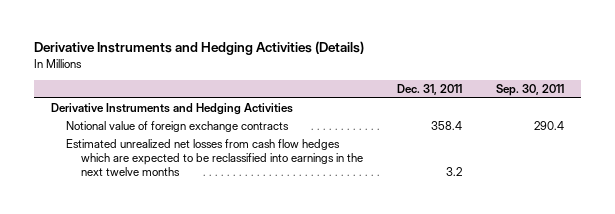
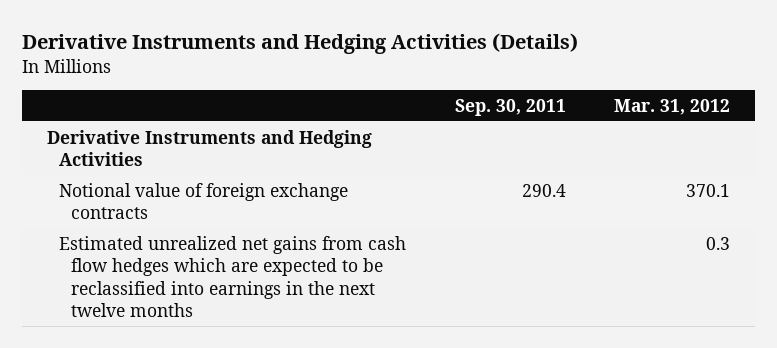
- | Dec. 31, 2011 | Sep. 30, 2011
+ | Sep. 30, 2011 | Mar. 31, 2012
- Estimated unrealized net losses from cash flow hedges which are expected to be reclassified into earnings in the next twelve months | 3.2 |
+ Estimated unrealized net gains from cash flow hedges which are expected to be reclassified into earnings in the next twelve months | | 0.3

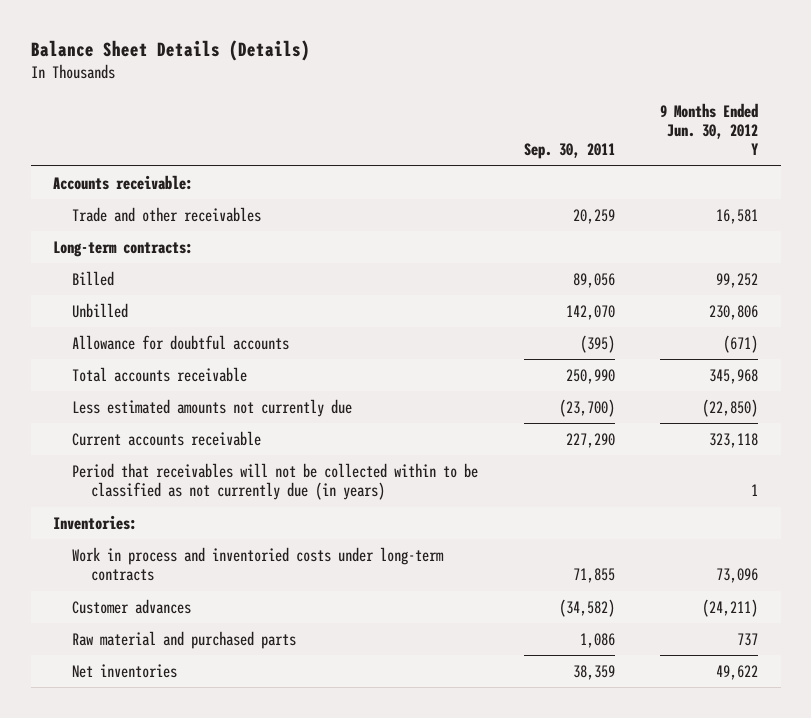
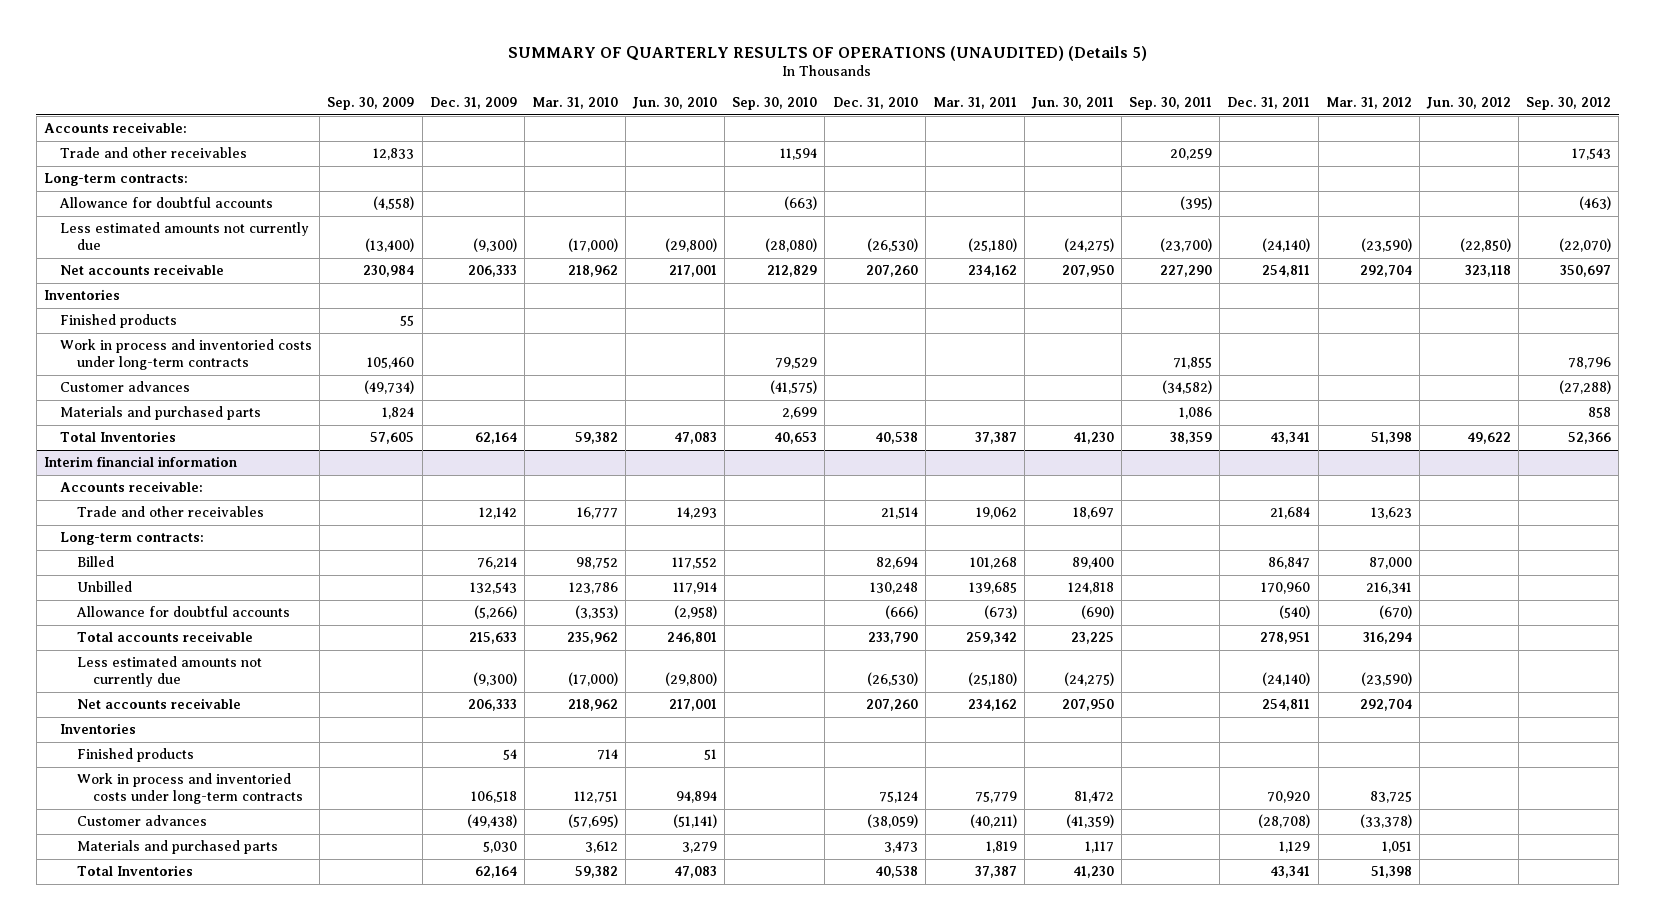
- Balance Sheet Details (Details)
+ SUMMARY OF QUARTERLY RESULTS OF OPERATIONS (UNAUDITED) (Details 5)
- | Sep. 30, 2011 | 9 Months Ended Jun. 30, 2012 Y
+ | Sep. 30, 2009 | Dec. 31, 2009 | Mar. 31, 2010 | Jun. 30, 2010 | Sep. 30, 2010 | Dec. 31, 2010 | Mar. 31, 2011 | Jun. 30, 2011 | Sep. 30, 2011 | Dec. 31, 2011 | Mar. 31, 2012 | Jun. 30, 2012 | Sep. 30, 2012
- Billed | 89,056 | 99,252
- Unbilled | 142,070 | 230,806
- Total accounts receivable | 250,990 | 345,968
- Current accounts receivable | 227,290 | 323,118
- Period that receivables will not be collected within to be classified as not currently due (in years) | | 1
- Inventories:
+ Net accounts receivable | 230,984 | 206,333 | 218,962 | 217,001 | 212,829 | 207,260 | 234,162 | 207,950 | 227,290 | 254,811 | 292,704 | 323,118 | 350,697
+ Inventories
+ Finished products | 55 | | | | | | | | | | | |
- Raw material and purchased parts | 1,086 | 737
- Net inventories | 38,359 | 49,622
+ Materials and purchased parts | 1,824 | | | | 2,699 | | | | 1,086 | | | | 858
+ Total Inventories | 57,605 | 62,164 | 59,382 | 47,083 | 40,653 | 40,538 | 37,387 | 41,230 | 38,359 | 43,341 | 51,398 | 49,622 | 52,366
+ Interim financial information
+ Accounts receivable:
+ Trade and other receivables | | 12,142 | 16,777 | 14,293 | | 21,514 | 19,062 | 18,697 | | 21,684 | 13,623 | |
+ Long-term contracts:
+ Billed | | 76,214 | 98,752 | 117,552 | | 82,694 | 101,268 | 89,400 | | 86,847 | 87,000 | |
+ Unbilled | | 132,543 | 123,786 | 117,914 | | 130,248 | 139,685 | 124,818 | | 170,960 | 216,341 | |
+ Allowance for doubtful accounts | | (5,266) | (3,353) | (2,958) | | (666) | (673) | (690) | | (540) | (670) | |
+ Total accounts receivable | | 215,633 | 235,962 | 246,801 | | 233,790 | 259,342 | 23,225 | | 278,951 | 316,294 | |
+ Less estimated amounts not currently due | | (9,300) | (17,000) | (29,800) | | (26,530) | (25,180) | (24,275) | | (24,140) | (23,590) | |
+ Net accounts receivable | | 206,333 | 218,962 | 217,001 | | 207,260 | 234,162 | 207,950 | | 254,811 | 292,704 | |
+ Inventories
+ Finished products | | 54 | 714 | 51 | | | | | | | | |
+ Work in process and inventoried costs under long-term contracts | | 106,518 | 112,751 | 94,894 | | 75,124 | 75,779 | 81,472 | | 70,920 | 83,725 | |
+ Customer advances | | (49,438) | (57,695) | (51,141) | | (38,059) | (40,211) | (41,359) | | (28,708) | (33,378) | |
+ Materials and purchased parts | | 5,030 | 3,612 | 3,279 | | 3,473 | 1,819 | 1,117 | | 1,129 | 1,051 | |
+ Total Inventories | | 62,164 | 59,382 | 47,083 | | 40,538 | 37,387 | 41,230 | | 43,341 | 51,398 | |

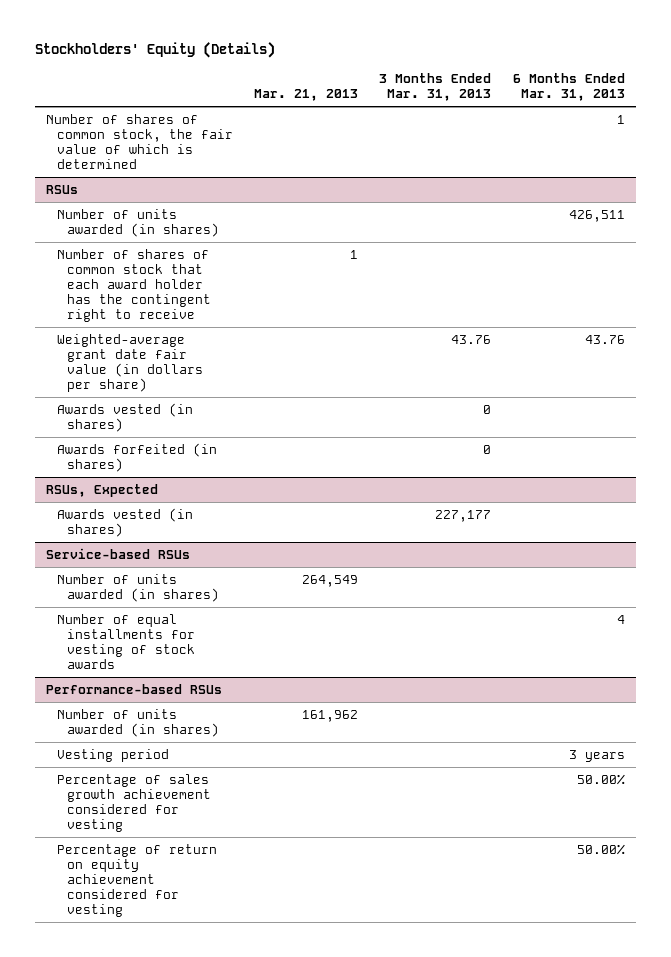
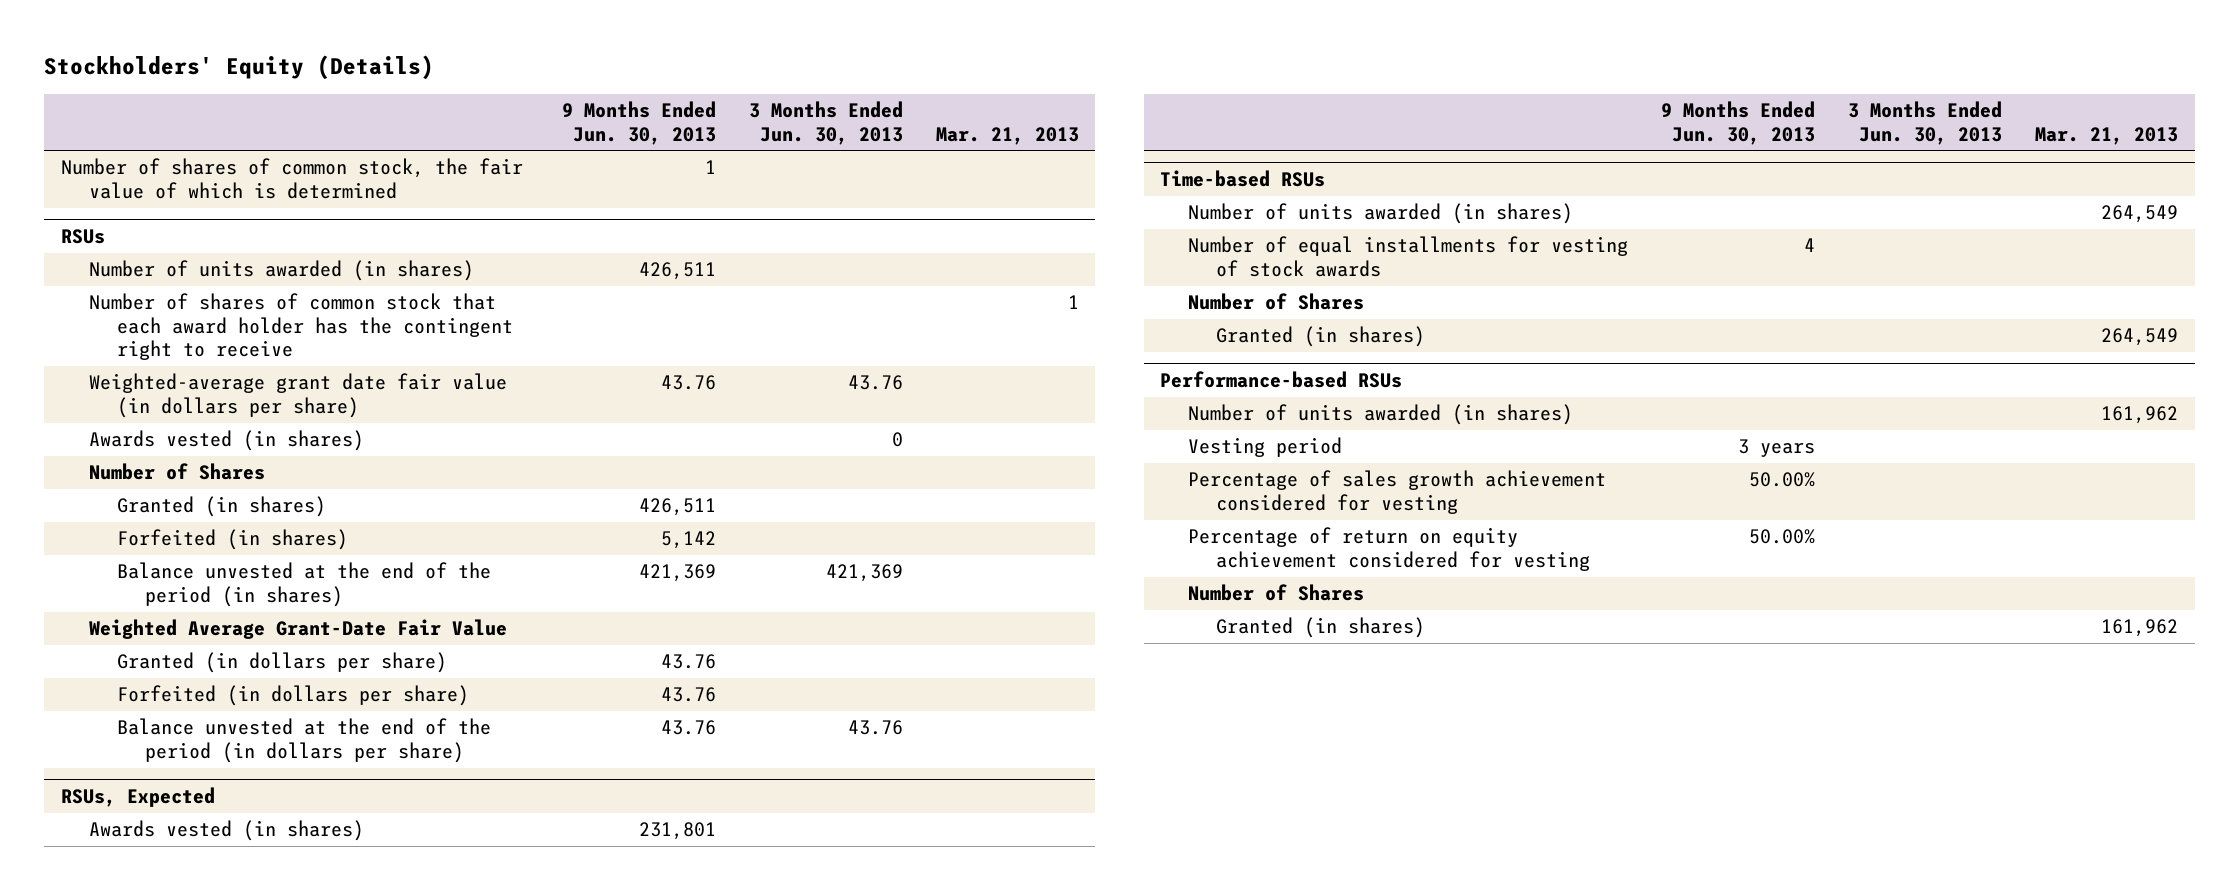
- | Mar. 21, 2013 | 3 Months Ended Mar. 31, 2013 | 6 Months Ended Mar. 31, 2013
+ | 9 Months Ended Jun. 30, 2013 | 3 Months Ended Jun. 30, 2013 | Mar. 21, 2013
@ RSUs
- Awards forfeited (in shares) | | 0 |
+ Number of Shares
+ Granted (in shares) | 426,511 | |
+ Forfeited (in shares) | 5,142 | |
+ Balance unvested at the end of the period (in shares) | 421,369 | 421,369 |
+ Weighted Average Grant-Date Fair Value
+ Granted (in dollars per share) | 43.76 | |
+ Forfeited (in dollars per share) | 43.76 | |
+ Balance unvested at the end of the period (in dollars per share) | 43.76 | 43.76 |
- Service-based RSUs
+ Time-based RSUs
+ Number of Shares
+ Granted (in shares) | | | 264,549
@ Performance-based RSUs
+ Number of Shares
+ Granted (in shares) | | | 161,962

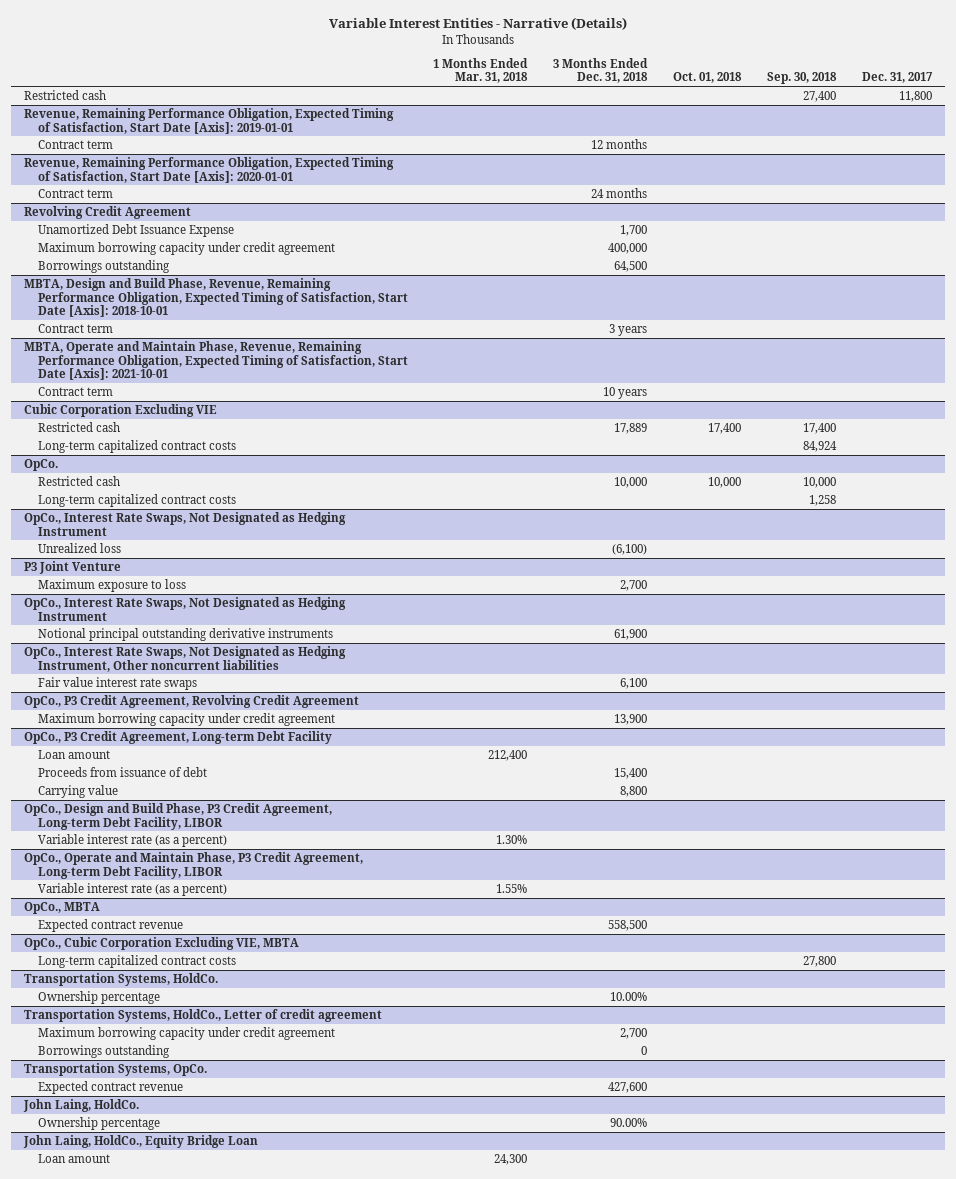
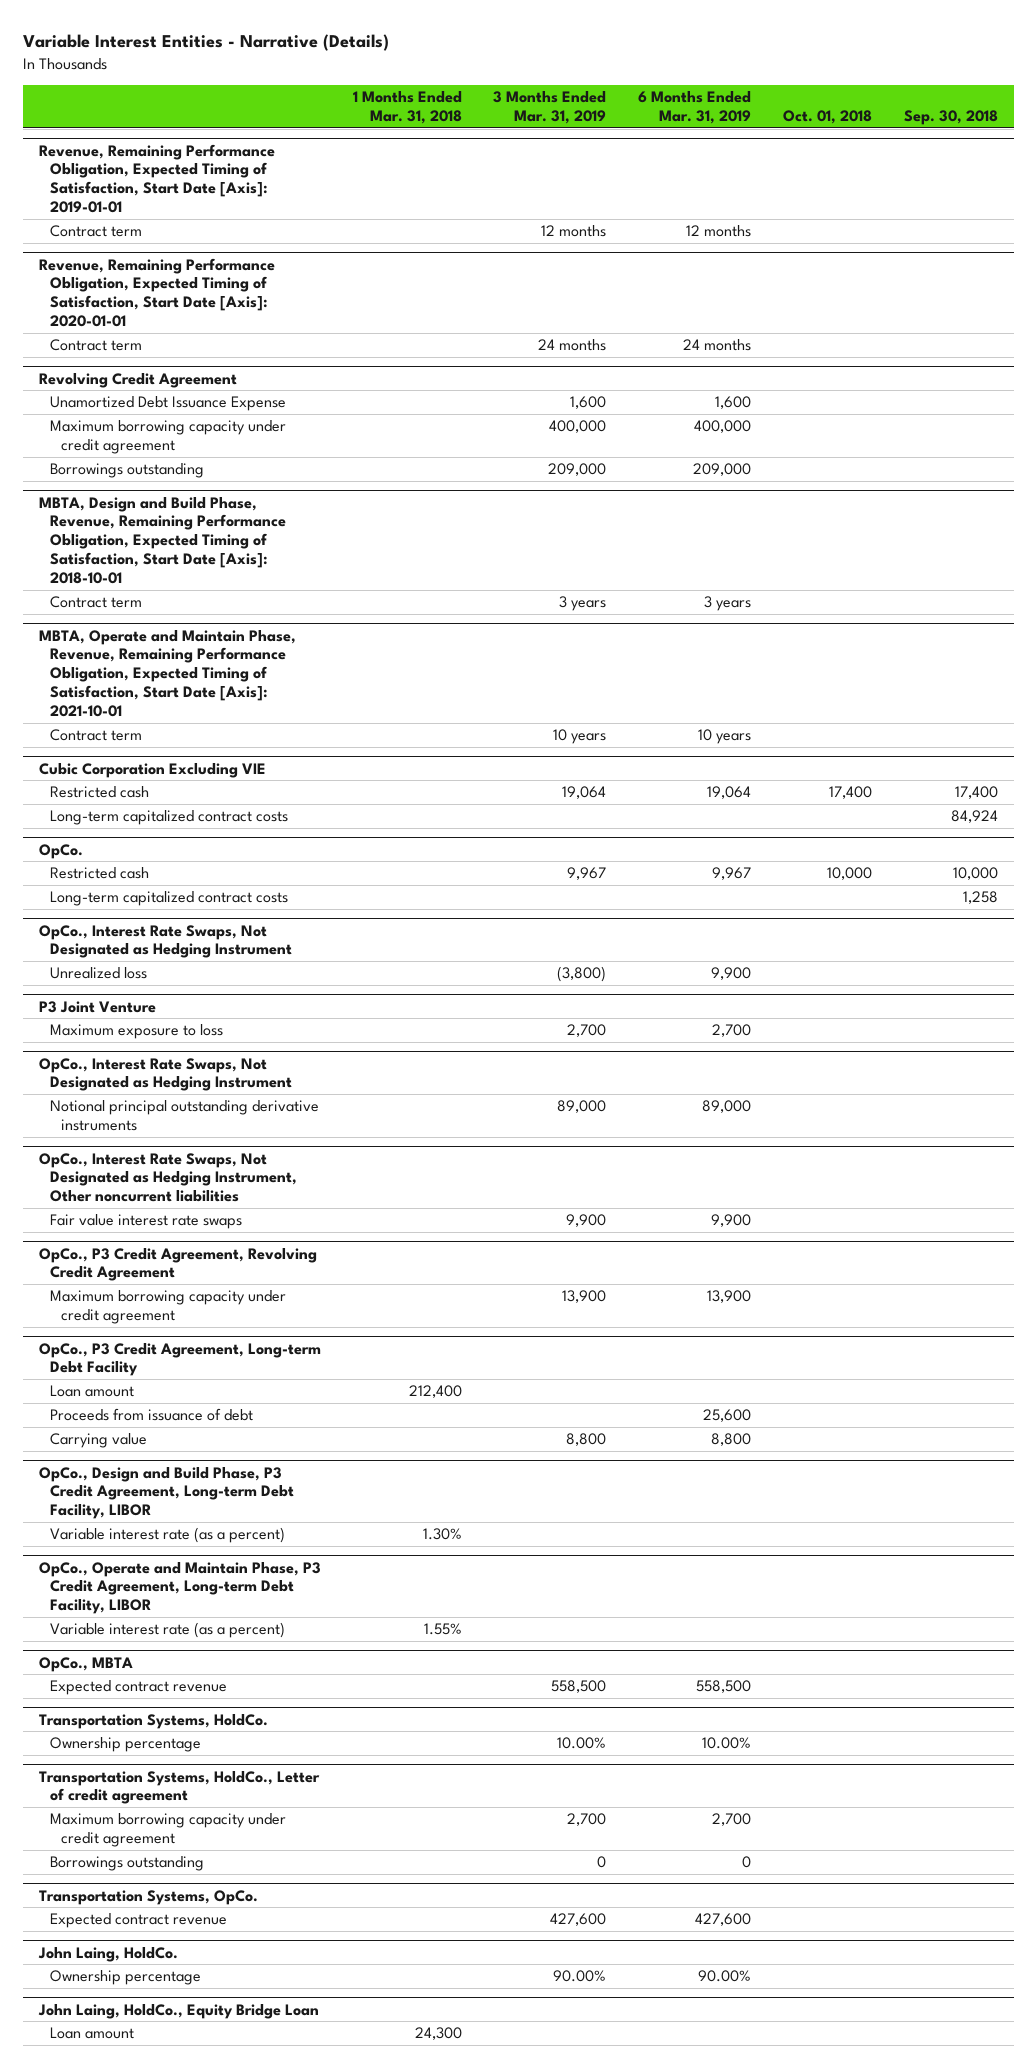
- | 1 Months Ended Mar. 31, 2018 | 3 Months Ended Dec. 31, 2018 | Oct. 01, 2018 | Sep. 30, 2018 | Dec. 31, 2017
+ | 1 Months Ended Mar. 31, 2018 | 3 Months Ended Mar. 31, 2019 | 6 Months Ended Mar. 31, 2019 | Oct. 01, 2018 | Sep. 30, 2018
- Restricted cash | | | | 27,400 | 11,800
- OpCo., Cubic Corporation Excluding VIE, MBTA
- Long-term capitalized contract costs | | | | 27,800 |

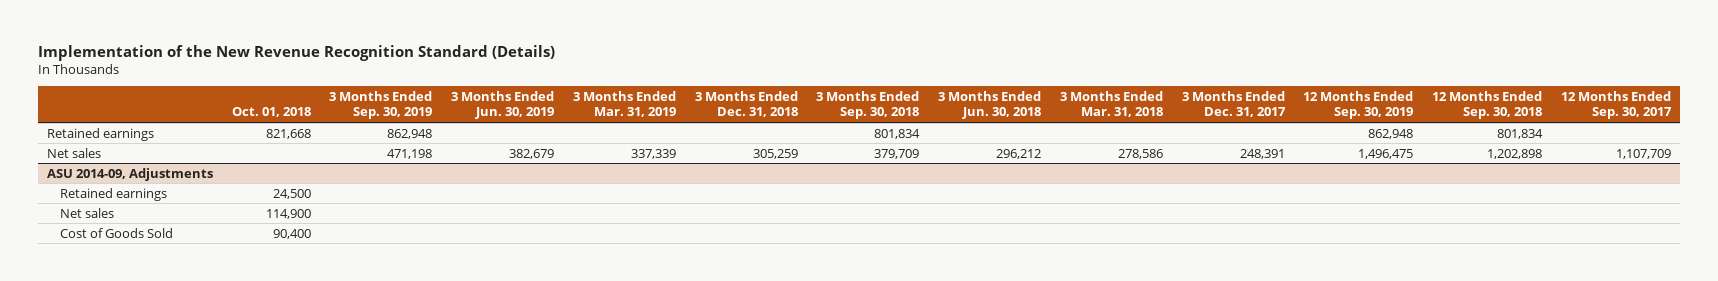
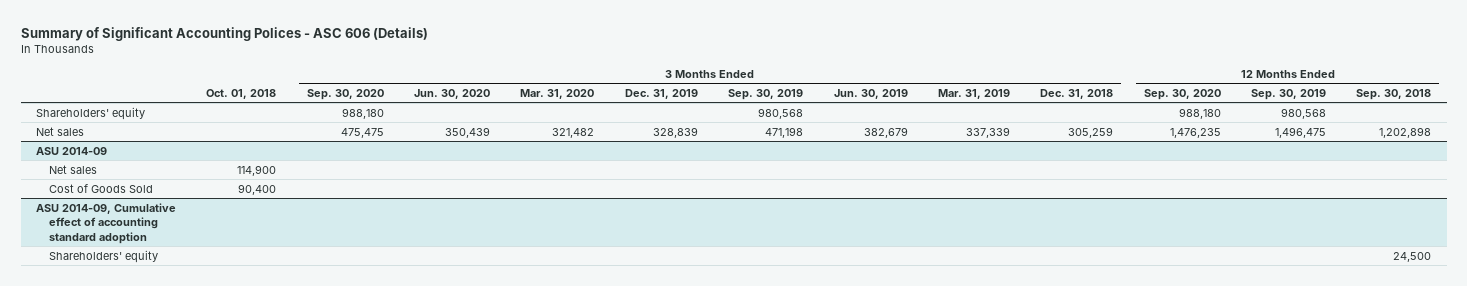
- Implementation of the New Revenue Recognition Standard (Details)
+ Summary of Significant Accounting Polices - ASC 606 (Details)
- | Oct. 01, 2018 | 3 Months Ended Sep. 30, 2019 | 3 Months Ended Jun. 30, 2019 | 3 Months Ended Mar. 31, 2019 | 3 Months Ended Dec. 31, 2018 | 3 Months Ended Sep. 30, 2018 | 3 Months Ended Jun. 30, 2018 | 3 Months Ended Mar. 31, 2018 | 3 Months Ended Dec. 31, 2017 | 12 Months Ended Sep. 30, 2019 | 12 Months Ended Sep. 30, 2018 | 12 Months Ended Sep. 30, 2017
+ | Oct. 01, 2018 | 3 Months Ended Sep. 30, 2020 | 3 Months Ended Jun. 30, 2020 | 3 Months Ended Mar. 31, 2020 | 3 Months Ended Dec. 31, 2019 | 3 Months Ended Sep. 30, 2019 | 3 Months Ended Jun. 30, 2019 | 3 Months Ended Mar. 31, 2019 | 3 Months Ended Dec. 31, 2018 | 12 Months Ended Sep. 30, 2020 | 12 Months Ended Sep. 30, 2019 | 12 Months Ended Sep. 30, 2018
- Retained earnings | 821,668 | 862,948 | | | | 801,834 | | | | 862,948 | 801,834 |
+ Shareholders' equity | | 988,180 | | | | 980,568 | | | | 988,180 | 980,568 |
- ASU 2014-09, Adjustments
- Retained earnings | 24,500 | | | | | | | | | | |
+ ASU 2014-09
+ ASU 2014-09, Cumulative effect of accounting standard adoption
+ Shareholders' equity | | | | | | | | | | | | 24,500

